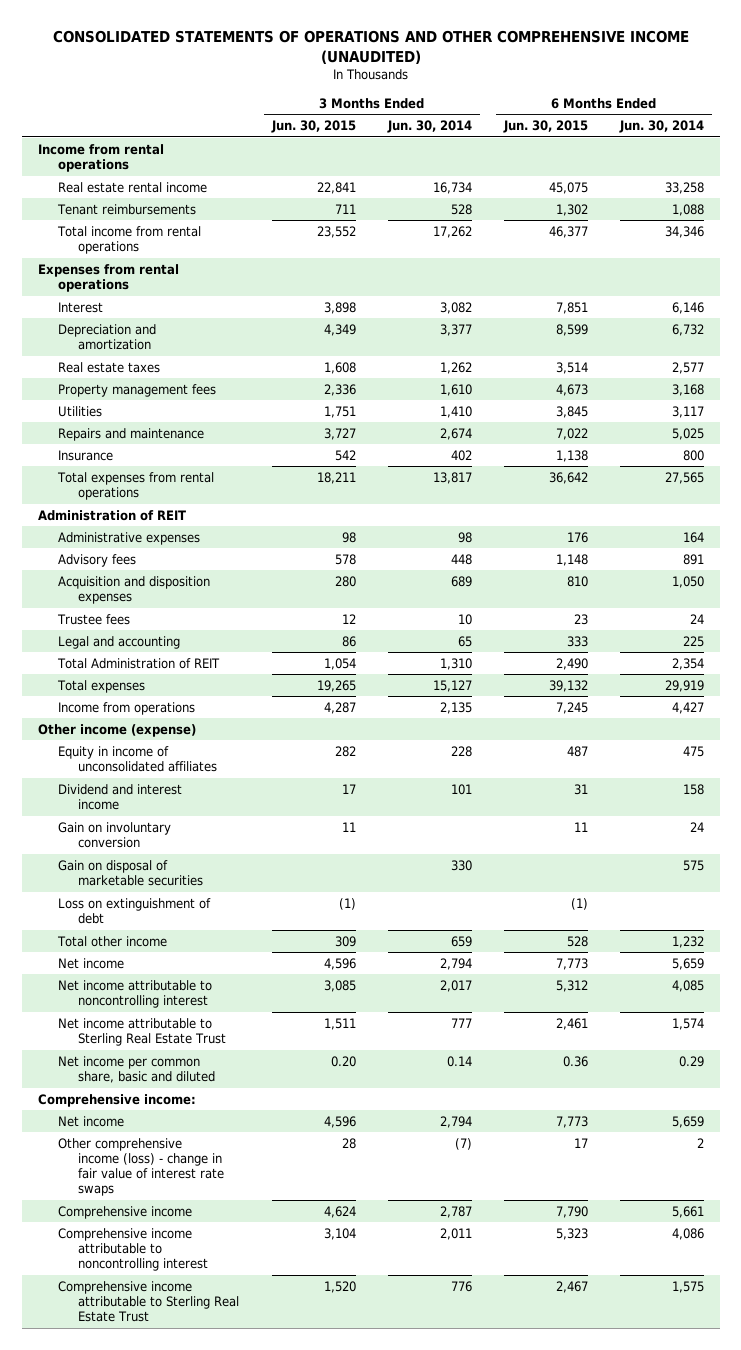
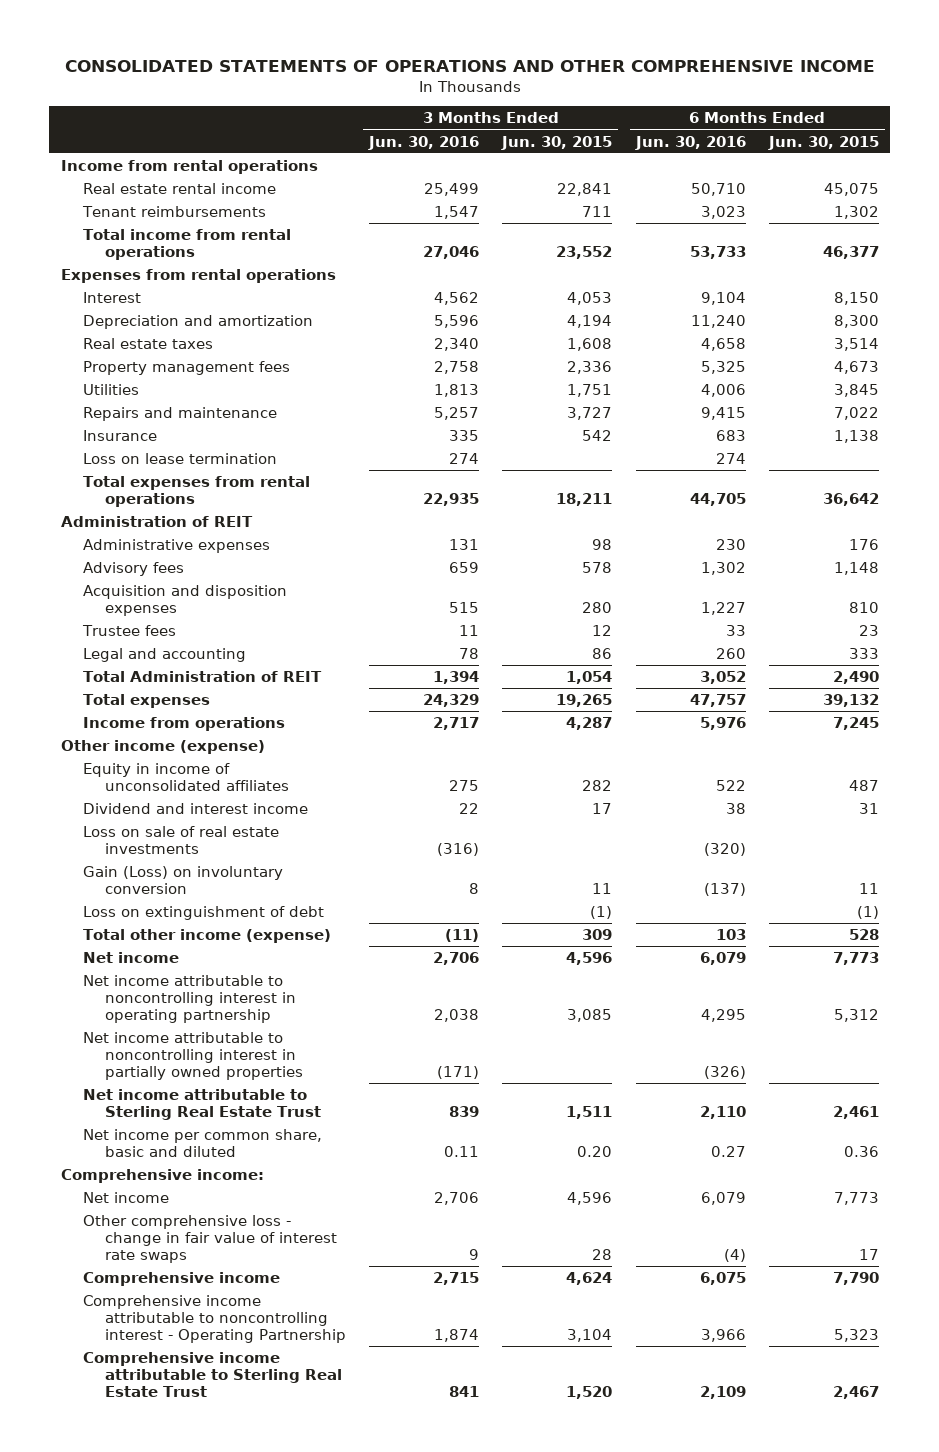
- CONSOLIDATED STATEMENTS OF OPERATIONS AND OTHER COMPREHENSIVE INCOME (UNAUDITED)
+ CONSOLIDATED STATEMENTS OF OPERATIONS AND OTHER COMPREHENSIVE INCOME
- | 3 Months Ended Jun. 30, 2015 | 3 Months Ended Jun. 30, 2014 | 6 Months Ended Jun. 30, 2015 | 6 Months Ended Jun. 30, 2014
+ | 3 Months Ended Jun. 30, 2016 | 3 Months Ended Jun. 30, 2015 | 6 Months Ended Jun. 30, 2016 | 6 Months Ended Jun. 30, 2015
- Interest | 3,898 | 3,082 | 7,851 | 6,146
- Depreciation and amortization | 4,349 | 3,377 | 8,599 | 6,732
+ Interest | 4,562 | 4,053 | 9,104 | 8,150
+ Depreciation and amortization | 5,596 | 4,194 | 11,240 | 8,300
+ Loss on lease termination | 274 | | 274 |
- Gain on involuntary conversion | 11 | | 11 | 24
- Gain on disposal of marketable securities | | 330 | | 575
+ Loss on sale of real estate investments | (316) | | (320) |
+ Gain (Loss) on involuntary conversion | 8 | 11 | (137) | 11
- Total other income | 309 | 659 | 528 | 1,232
+ Total other income (expense) | (11) | 309 | 103 | 528
- Net income attributable to noncontrolling interest | 3,085 | 2,017 | 5,312 | 4,085
+ Net income attributable to noncontrolling interest in operating partnership | 2,038 | 3,085 | 4,295 | 5,312
+ Net income attributable to noncontrolling interest in partially owned properties | (171) | | (326) |
- Other comprehensive income (loss) - change in fair value of interest rate swaps | 28 | (7) | 17 | 2
+ Other comprehensive loss - change in fair value of interest rate swaps | 9 | 28 | (4) | 17
- Comprehensive income attributable to noncontrolling interest | 3,104 | 2,011 | 5,323 | 4,086
+ Comprehensive income attributable to noncontrolling interest - Operating Partnership | 1,874 | 3,104 | 3,966 | 5,323

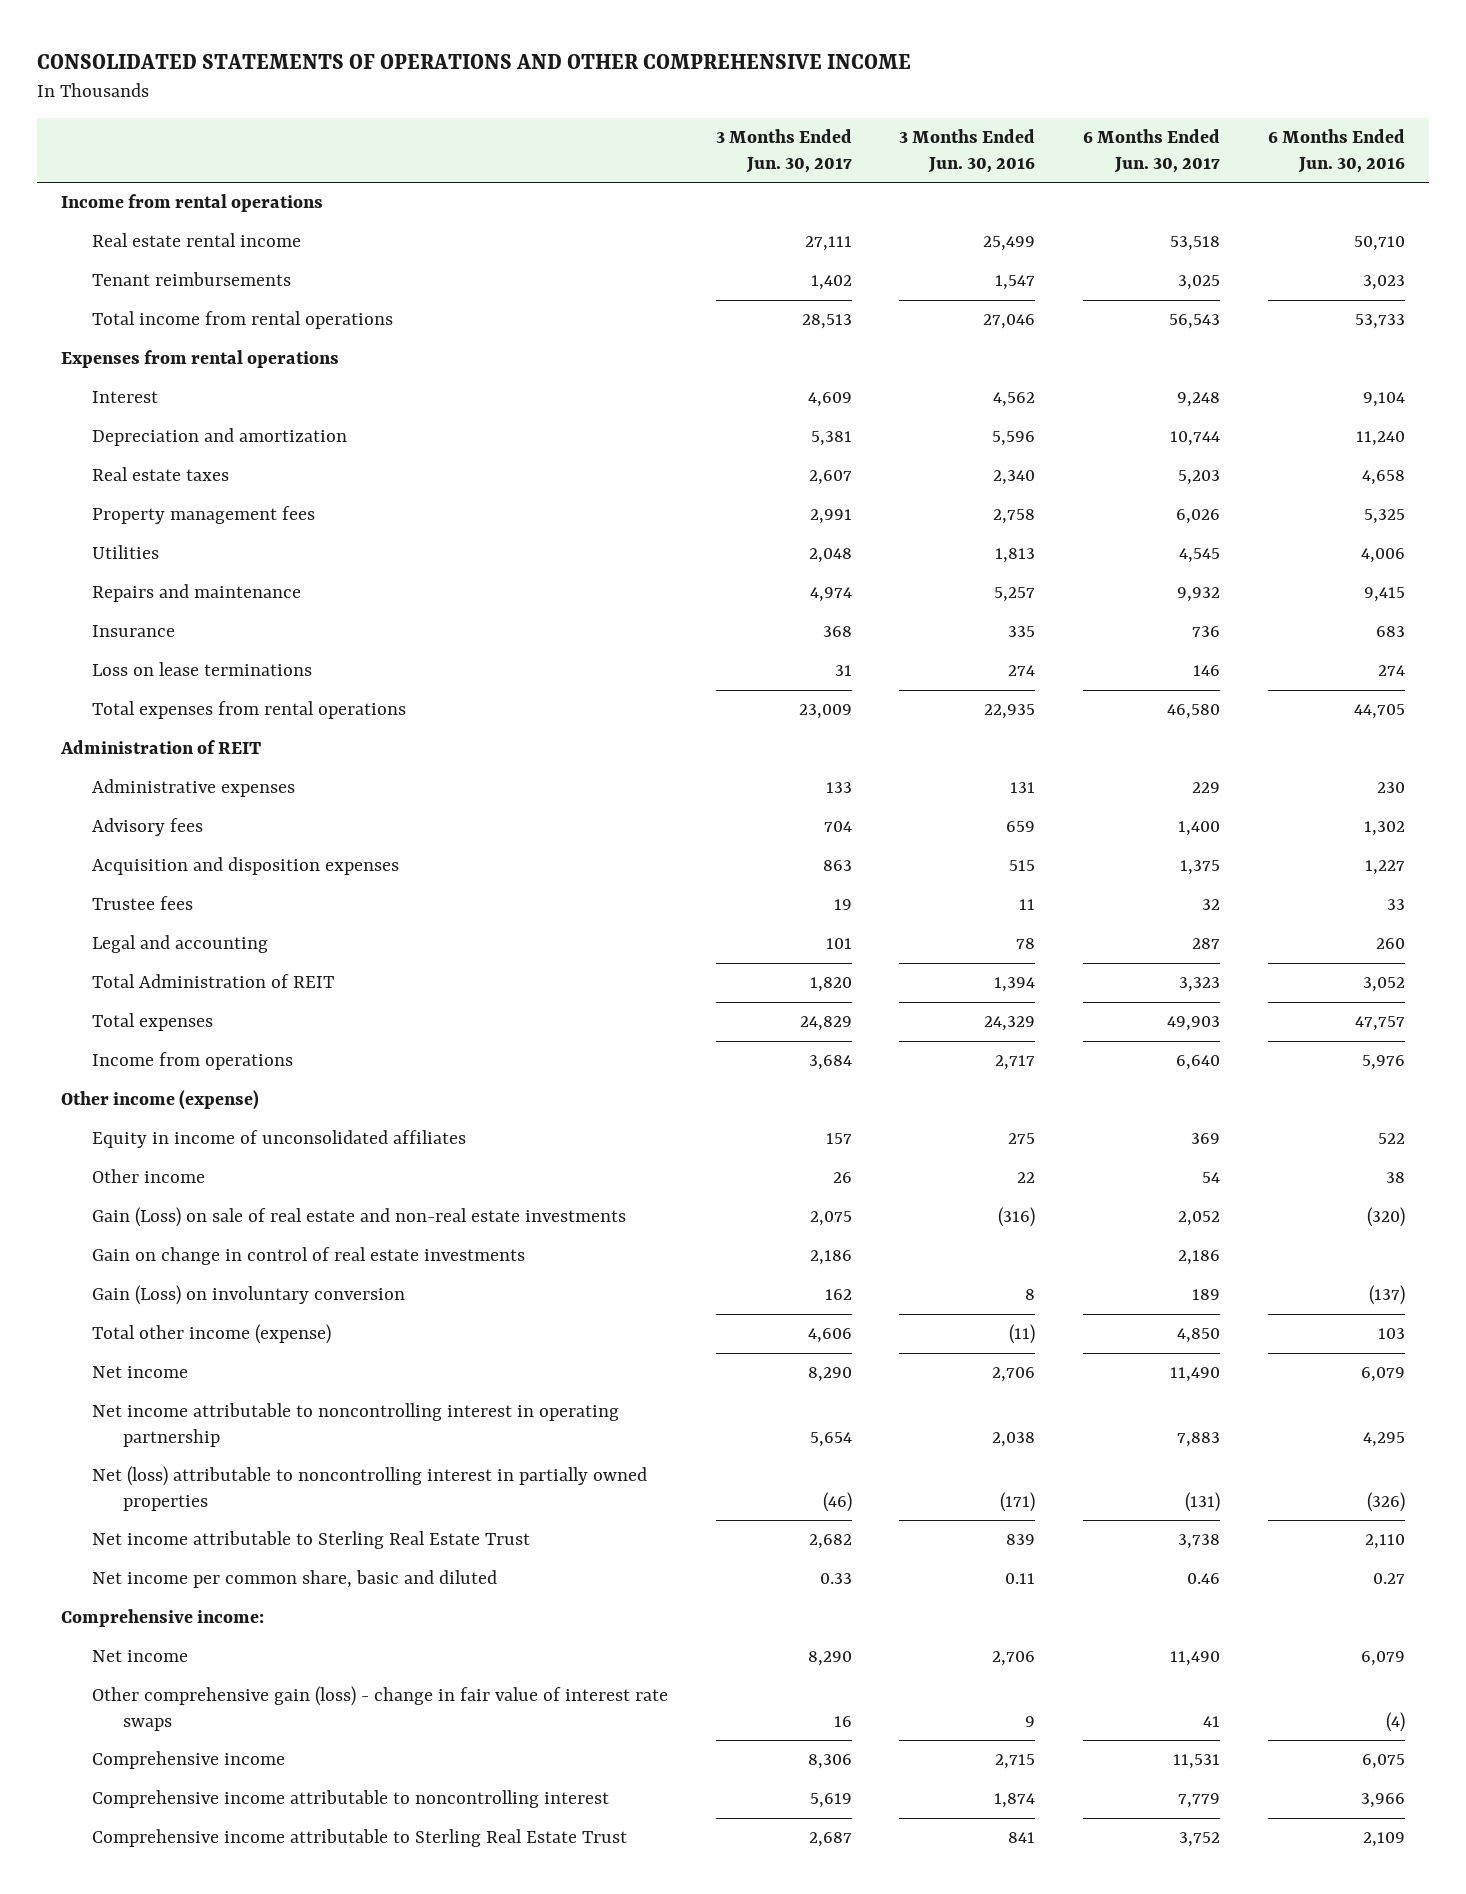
- | 3 Months Ended Jun. 30, 2016 | 3 Months Ended Jun. 30, 2015 | 6 Months Ended Jun. 30, 2016 | 6 Months Ended Jun. 30, 2015
+ | 3 Months Ended Jun. 30, 2017 | 3 Months Ended Jun. 30, 2016 | 6 Months Ended Jun. 30, 2017 | 6 Months Ended Jun. 30, 2016
- Loss on lease termination | 274 | | 274 |
+ Loss on lease terminations | 31 | 274 | 146 | 274
- Dividend and interest income | 22 | 17 | 38 | 31
- Loss on sale of real estate investments | (316) | | (320) |
+ Other income | 26 | 22 | 54 | 38
+ Gain (Loss) on sale of real estate and non-real estate investments | 2,075 | (316) | 2,052 | (320)
+ Gain on change in control of real estate investments | 2,186 | | 2,186 |
- Loss on extinguishment of debt | | (1) | | (1)
- Net income attributable to noncontrolling interest in partially owned properties | (171) | | (326) |
+ Net (loss) attributable to noncontrolling interest in partially owned properties | (46) | (171) | (131) | (326)
- Other comprehensive loss - change in fair value of interest rate swaps | 9 | 28 | (4) | 17
+ Other comprehensive gain (loss) - change in fair value of interest rate swaps | 16 | 9 | 41 | (4)
- Comprehensive income attributable to noncontrolling interest - Operating Partnership | 1,874 | 3,104 | 3,966 | 5,323
+ Comprehensive income attributable to noncontrolling interest | 5,619 | 1,874 | 7,779 | 3,966

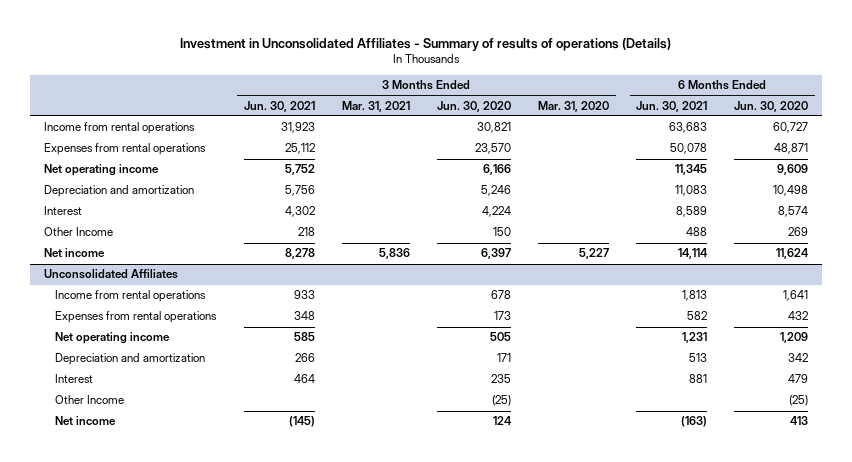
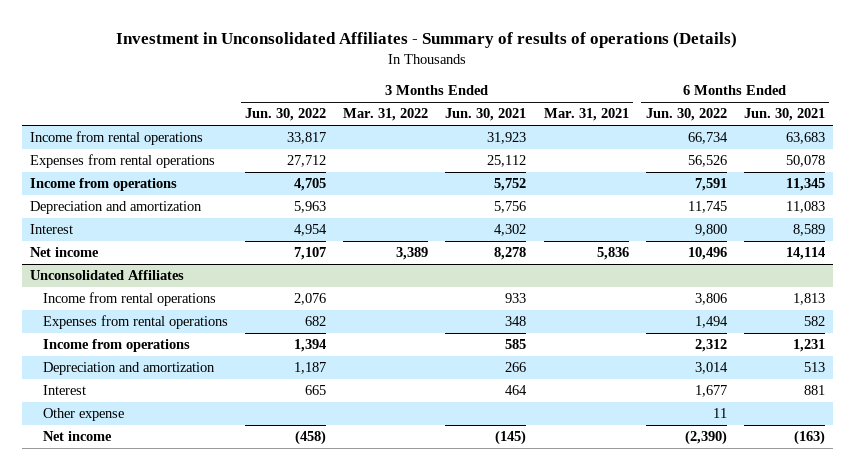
- | 3 Months Ended Jun. 30, 2021 | 3 Months Ended Mar. 31, 2021 | 3 Months Ended Jun. 30, 2020 | 3 Months Ended Mar. 31, 2020 | 6 Months Ended Jun. 30, 2021 | 6 Months Ended Jun. 30, 2020
+ | 3 Months Ended Jun. 30, 2022 | 3 Months Ended Mar. 31, 2022 | 3 Months Ended Jun. 30, 2021 | 3 Months Ended Mar. 31, 2021 | 6 Months Ended Jun. 30, 2022 | 6 Months Ended Jun. 30, 2021
- Net operating income | 5,752 | | 6,166 | | 11,345 | 9,609
+ Income from operations | 4,705 | | 5,752 | | 7,591 | 11,345
- Other Income | 218 | | 150 | | 488 | 269
@ Unconsolidated Affiliates
- Net operating income | 585 | | 505 | | 1,231 | 1,209
+ Income from operations | 1,394 | | 585 | | 2,312 | 1,231
- Other Income | | | (25) | | | (25)
+ Other expense | | | | | 11 |

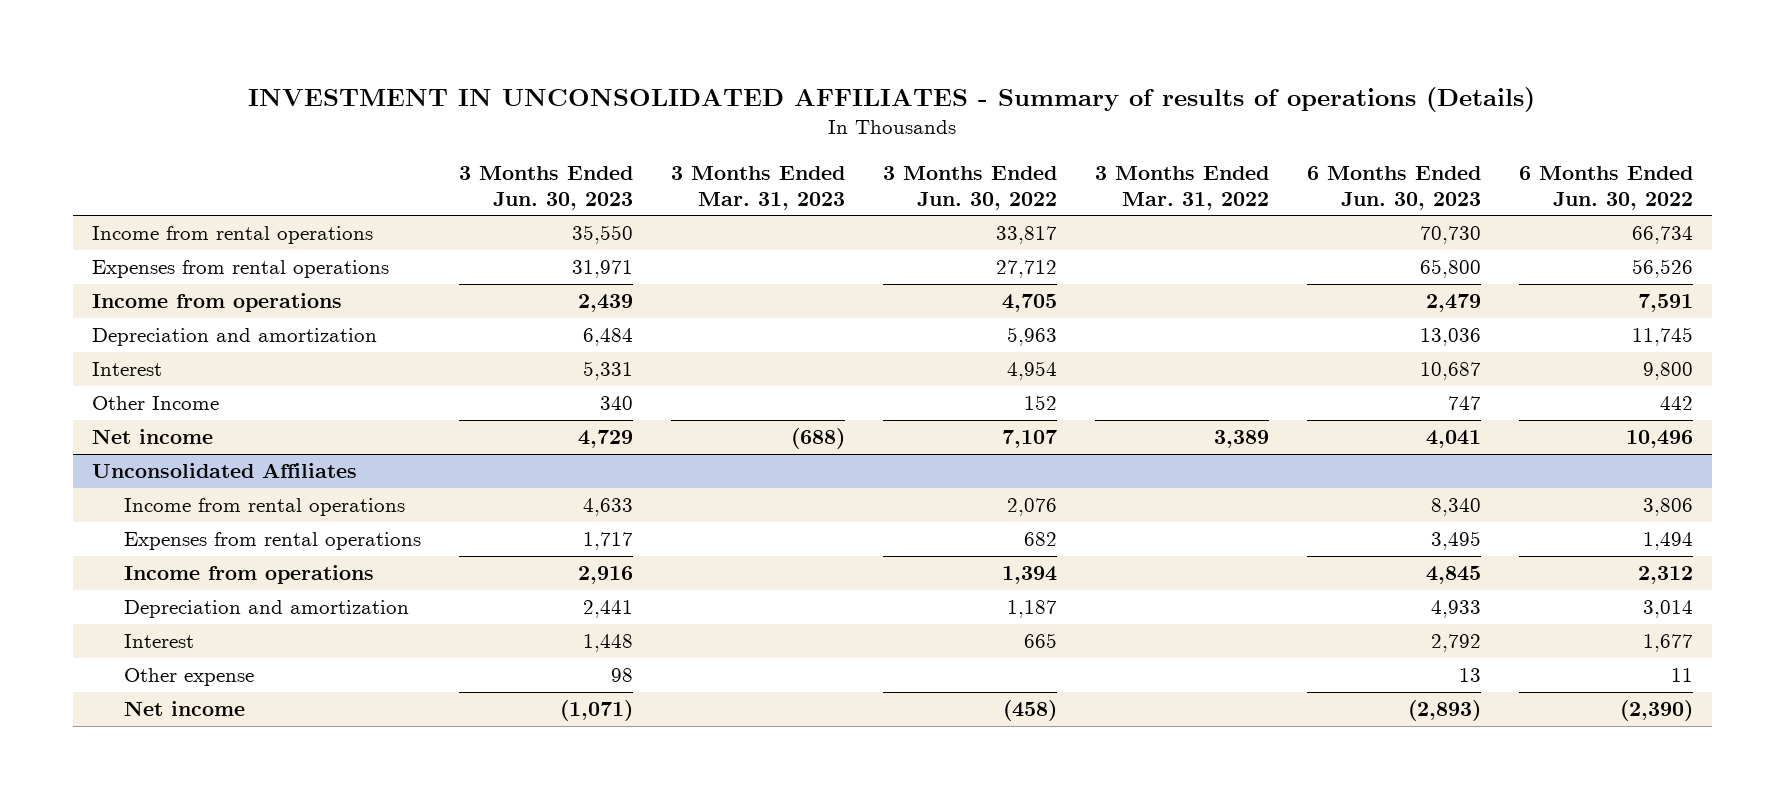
- Investment in Unconsolidated Affiliates - Summary of results of operations (Details)
+ INVESTMENT IN UNCONSOLIDATED AFFILIATES - Summary of results of operations (Details)
- | 3 Months Ended Jun. 30, 2022 | 3 Months Ended Mar. 31, 2022 | 3 Months Ended Jun. 30, 2021 | 3 Months Ended Mar. 31, 2021 | 6 Months Ended Jun. 30, 2022 | 6 Months Ended Jun. 30, 2021
+ | 3 Months Ended Jun. 30, 2023 | 3 Months Ended Mar. 31, 2023 | 3 Months Ended Jun. 30, 2022 | 3 Months Ended Mar. 31, 2022 | 6 Months Ended Jun. 30, 2023 | 6 Months Ended Jun. 30, 2022
+ Other Income | 340 | | 152 | | 747 | 442

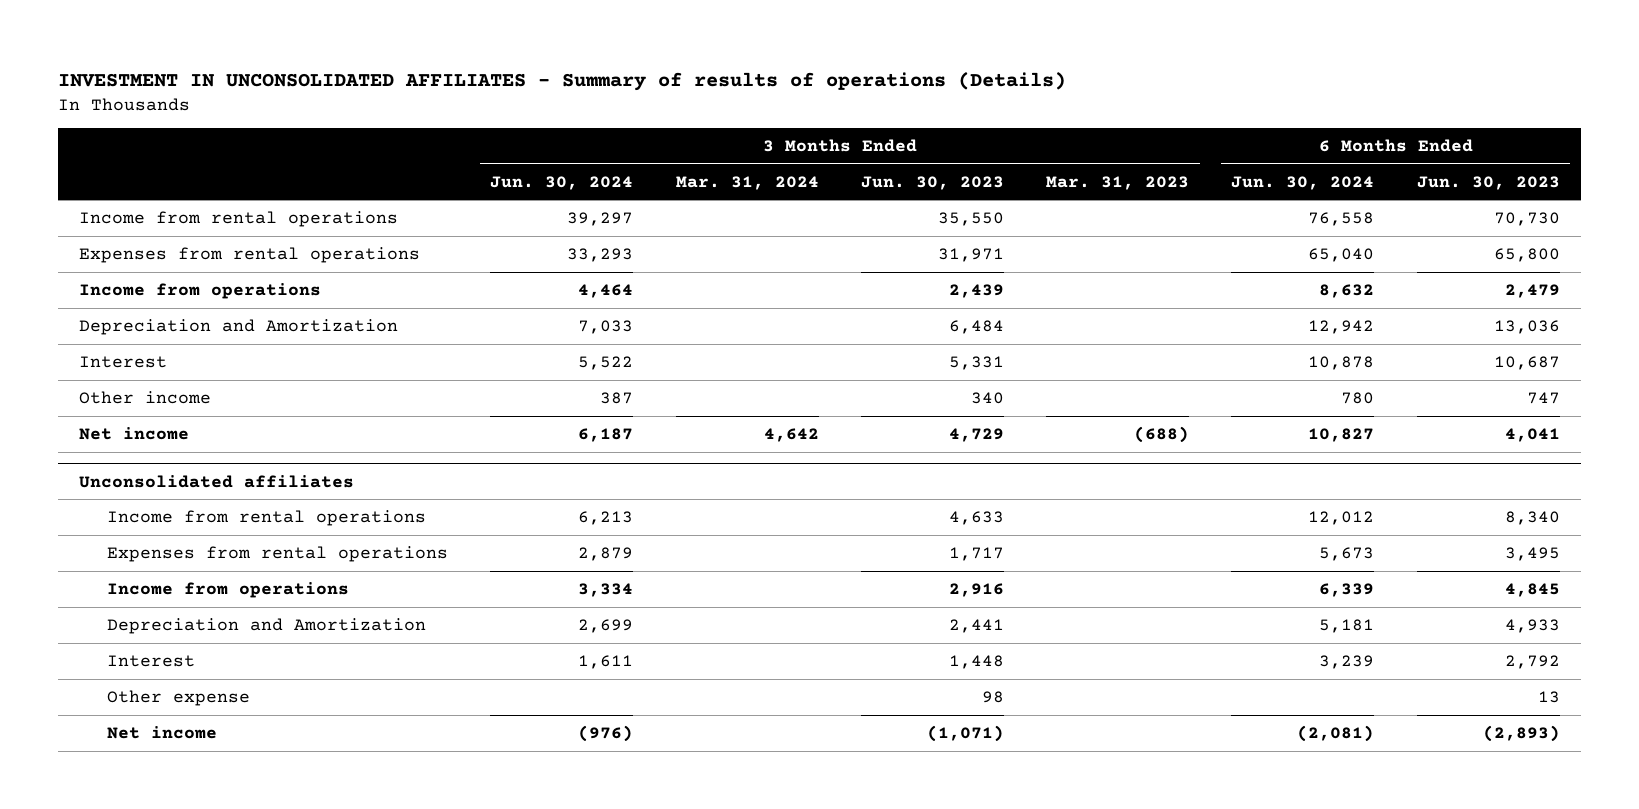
- | 3 Months Ended Jun. 30, 2023 | 3 Months Ended Mar. 31, 2023 | 3 Months Ended Jun. 30, 2022 | 3 Months Ended Mar. 31, 2022 | 6 Months Ended Jun. 30, 2023 | 6 Months Ended Jun. 30, 2022
+ | 3 Months Ended Jun. 30, 2024 | 3 Months Ended Mar. 31, 2024 | 3 Months Ended Jun. 30, 2023 | 3 Months Ended Mar. 31, 2023 | 6 Months Ended Jun. 30, 2024 | 6 Months Ended Jun. 30, 2023
- Depreciation and amortization | 6,484 | | 5,963 | | 13,036 | 11,745
+ Depreciation and Amortization | 7,033 | | 6,484 | | 12,942 | 13,036
- Other Income | 340 | | 152 | | 747 | 442
+ Other income | 387 | | 340 | | 780 | 747
- Unconsolidated Affiliates
+ Unconsolidated affiliates
- Depreciation and amortization | 2,441 | | 1,187 | | 4,933 | 3,014
+ Depreciation and Amortization | 2,699 | | 2,441 | | 5,181 | 4,933

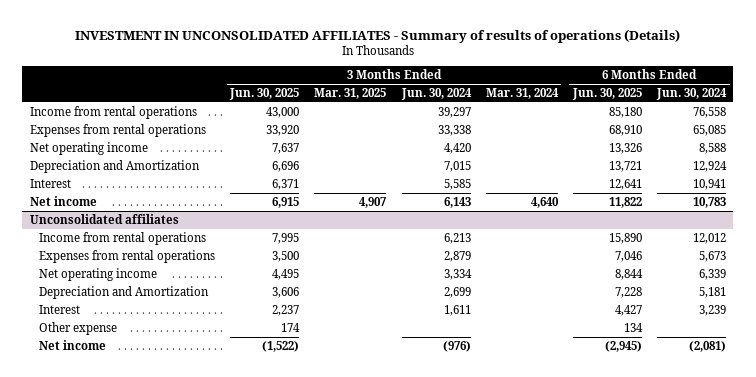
- | 3 Months Ended Jun. 30, 2024 | 3 Months Ended Mar. 31, 2024 | 3 Months Ended Jun. 30, 2023 | 3 Months Ended Mar. 31, 2023 | 6 Months Ended Jun. 30, 2024 | 6 Months Ended Jun. 30, 2023
+ | 3 Months Ended Jun. 30, 2025 | 3 Months Ended Mar. 31, 2025 | 3 Months Ended Jun. 30, 2024 | 3 Months Ended Mar. 31, 2024 | 6 Months Ended Jun. 30, 2025 | 6 Months Ended Jun. 30, 2024
- Expenses from rental operations | 33,293 | | 31,971 | | 65,040 | 65,800
- Income from operations | 4,464 | | 2,439 | | 8,632 | 2,479
- Depreciation and Amortization | 7,033 | | 6,484 | | 12,942 | 13,036
- Interest | 5,522 | | 5,331 | | 10,878 | 10,687
- Other income | 387 | | 340 | | 780 | 747
- Net income | 6,187 | 4,642 | 4,729 | (688) | 10,827 | 4,041
+ Expenses from rental operations | 33,920 | | 33,338 | | 68,910 | 65,085
+ Net operating income | 7,637 | | 4,420 | | 13,326 | 8,588
+ Depreciation and Amortization | 6,696 | | 7,015 | | 13,721 | 12,924
+ Interest | 6,371 | | 5,585 | | 12,641 | 10,941
+ Net income | 6,915 | 4,907 | 6,143 | 4,640 | 11,822 | 10,783
@ Unconsolidated affiliates
- Income from operations | 3,334 | | 2,916 | | 6,339 | 4,845
+ Net operating income | 4,495 | | 3,334 | | 8,844 | 6,339

